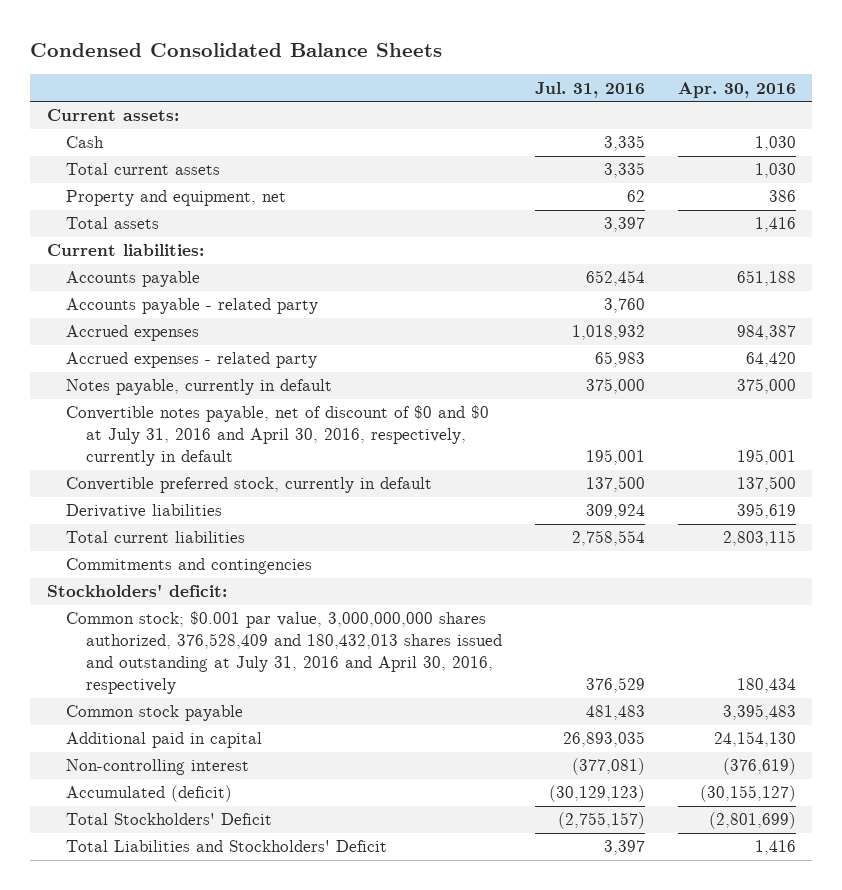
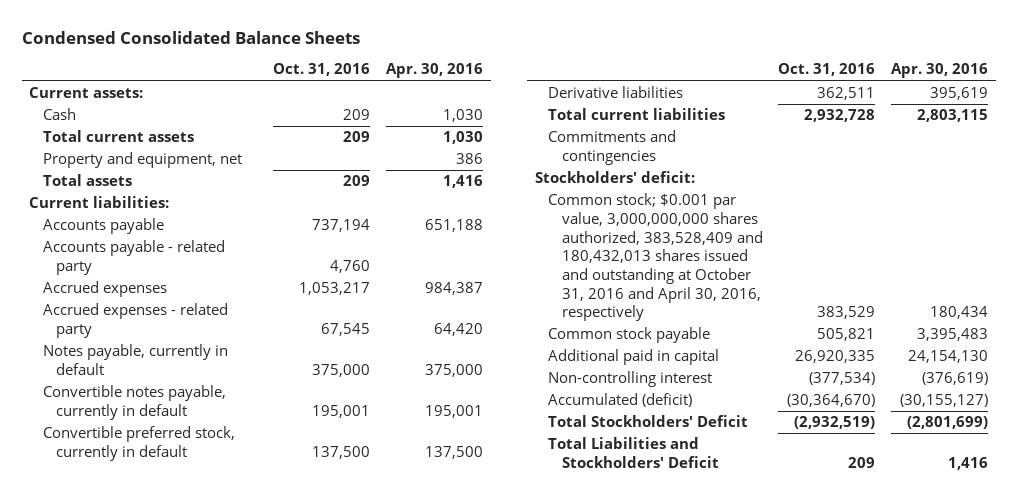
- | Jul. 31, 2016 | Apr. 30, 2016
+ | Oct. 31, 2016 | Apr. 30, 2016
- Convertible notes payable, net of discount of $0 and $0 at July 31, 2016 and April 30, 2016, respectively, currently in default | 195,001 | 195,001
+ Convertible notes payable, currently in default | 195,001 | 195,001
- Common stock; $0.001 par value, 3,000,000,000 shares authorized, 376,528,409 and 180,432,013 shares issued and outstanding at July 31, 2016 and April 30, 2016, respectively | 376,529 | 180,434
+ Common stock; $0.001 par value, 3,000,000,000 shares authorized, 383,528,409 and 180,432,013 shares issued and outstanding at October 31, 2016 and April 30, 2016, respectively | 383,529 | 180,434

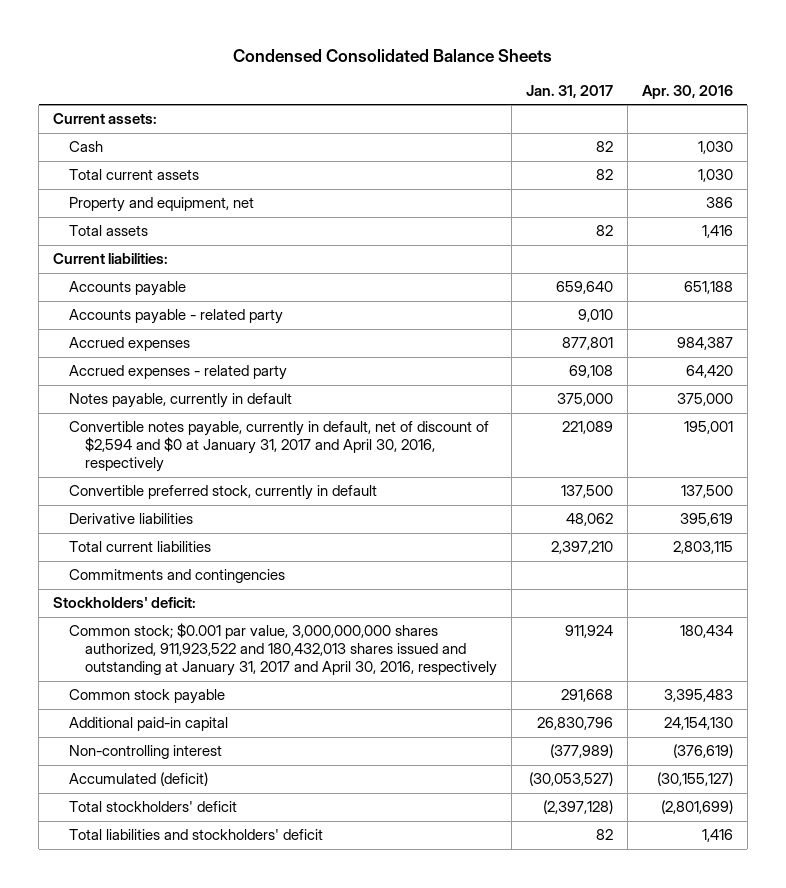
- | Oct. 31, 2016 | Apr. 30, 2016
+ | Jan. 31, 2017 | Apr. 30, 2016
- Convertible notes payable, currently in default | 195,001 | 195,001
+ Convertible notes payable, currently in default, net of discount of $2,594 and $0 at January 31, 2017 and April 30, 2016, respectively | 221,089 | 195,001
- Common stock; $0.001 par value, 3,000,000,000 shares authorized, 383,528,409 and 180,432,013 shares issued and outstanding at October 31, 2016 and April 30, 2016, respectively | 383,529 | 180,434
+ Common stock; $0.001 par value, 3,000,000,000 shares authorized, 911,923,522 and 180,432,013 shares issued and outstanding at January 31, 2017 and April 30, 2016, respectively | 911,924 | 180,434
- Additional paid in capital | 26,920,335 | 24,154,130
+ Additional paid-in capital | 26,830,796 | 24,154,130
- Total Stockholders' Deficit | (2,932,519) | (2,801,699)
- Total Liabilities and Stockholders' Deficit | 209 | 1,416
+ Total stockholders' deficit | (2,397,128) | (2,801,699)
+ Total liabilities and stockholders' deficit | 82 | 1,416

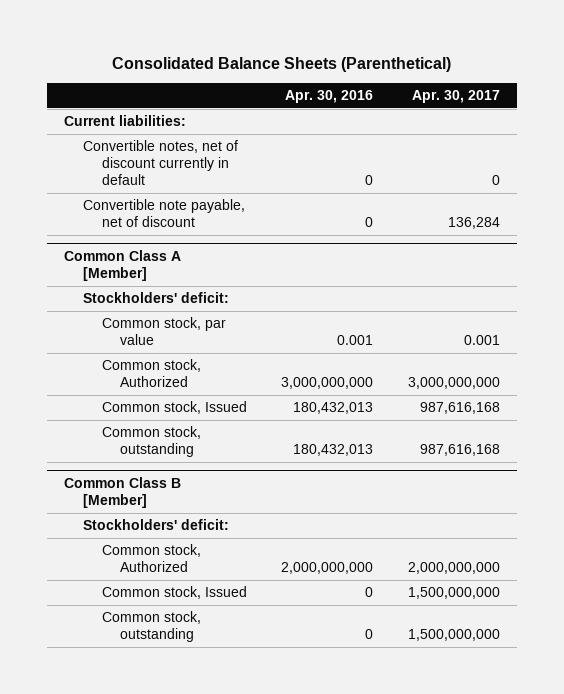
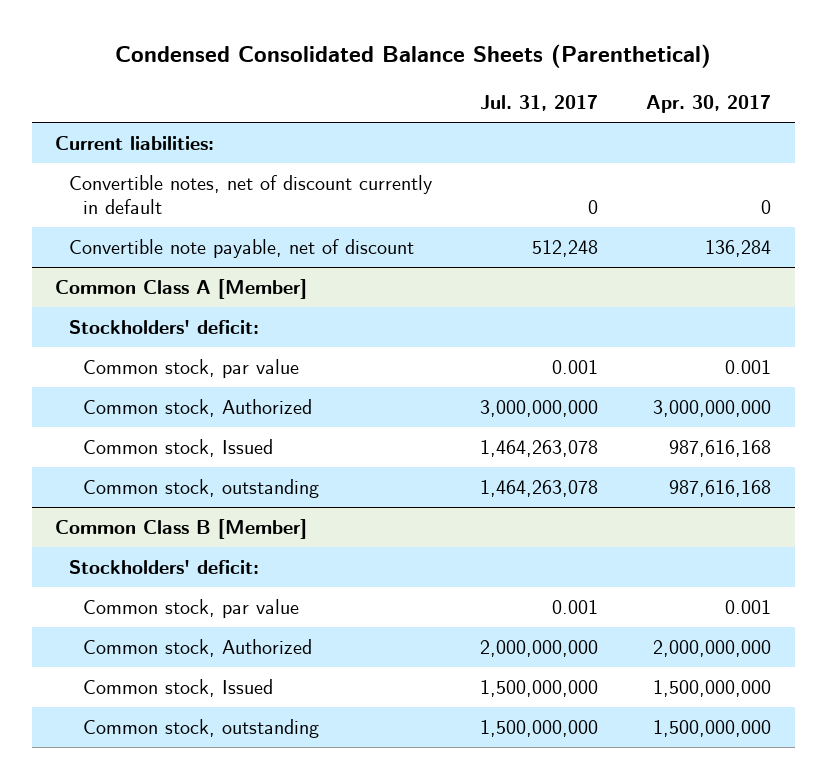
- Consolidated Balance Sheets (Parenthetical)
+ Condensed Consolidated Balance Sheets (Parenthetical)
- | Apr. 30, 2016 | Apr. 30, 2017
+ | Jul. 31, 2017 | Apr. 30, 2017
@ Common Class B [Member]
+ Common stock, par value | 0.001 | 0.001

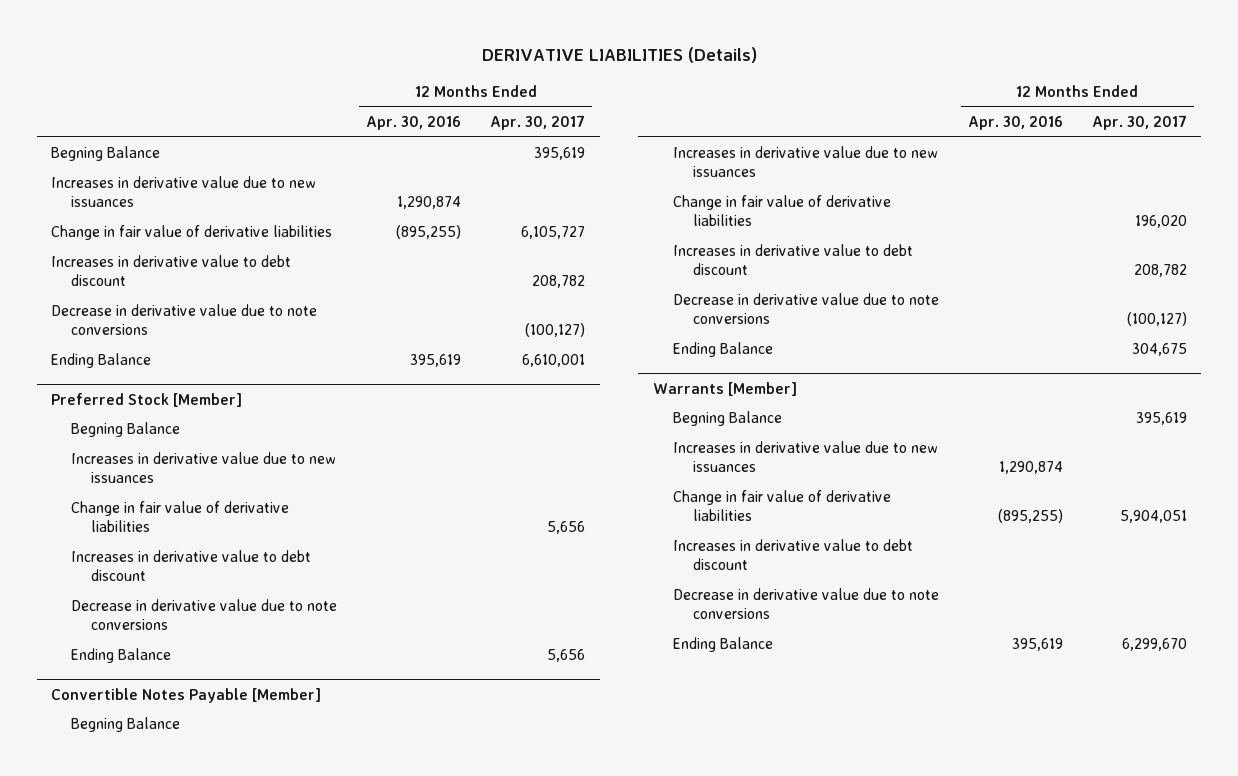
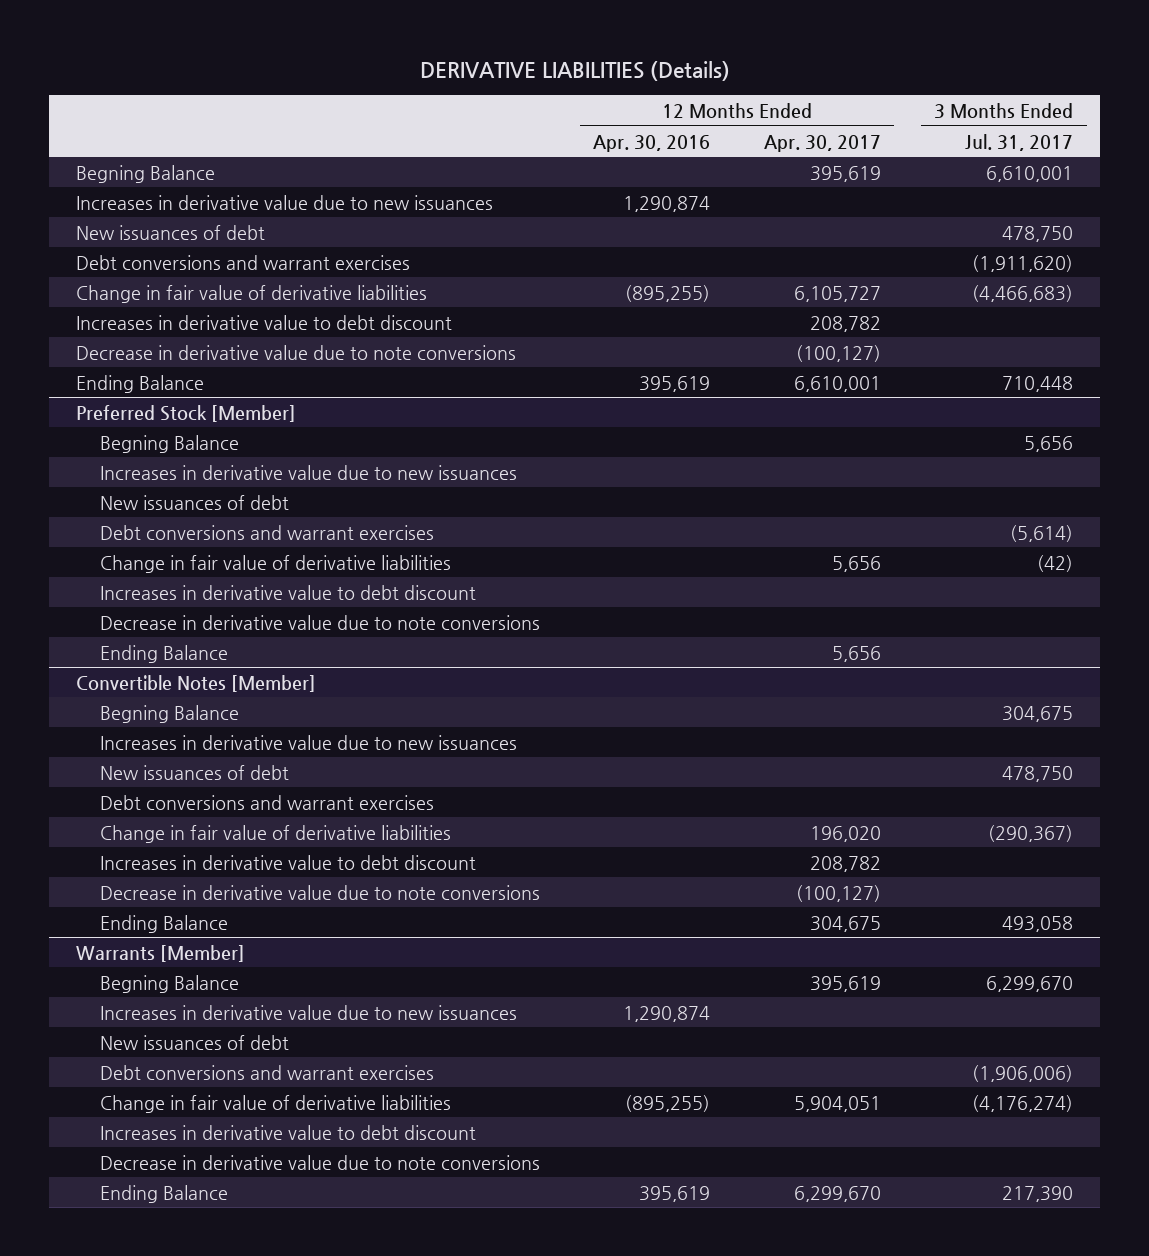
- | 12 Months Ended Apr. 30, 2016 | 12 Months Ended Apr. 30, 2017
+ | 12 Months Ended Apr. 30, 2016 | 12 Months Ended Apr. 30, 2017 | 3 Months Ended Jul. 31, 2017
+ New issuances of debt | | | 478,750
+ Debt conversions and warrant exercises | | | (1,911,620)
@ Preferred Stock [Member]
+ New issuances of debt
+ Debt conversions and warrant exercises | | | (5,614)
- Convertible Notes Payable [Member]
+ Convertible Notes [Member]
+ New issuances of debt | | | 478,750
+ Debt conversions and warrant exercises
@ Warrants [Member]
+ New issuances of debt
+ Debt conversions and warrant exercises | | | (1,906,006)

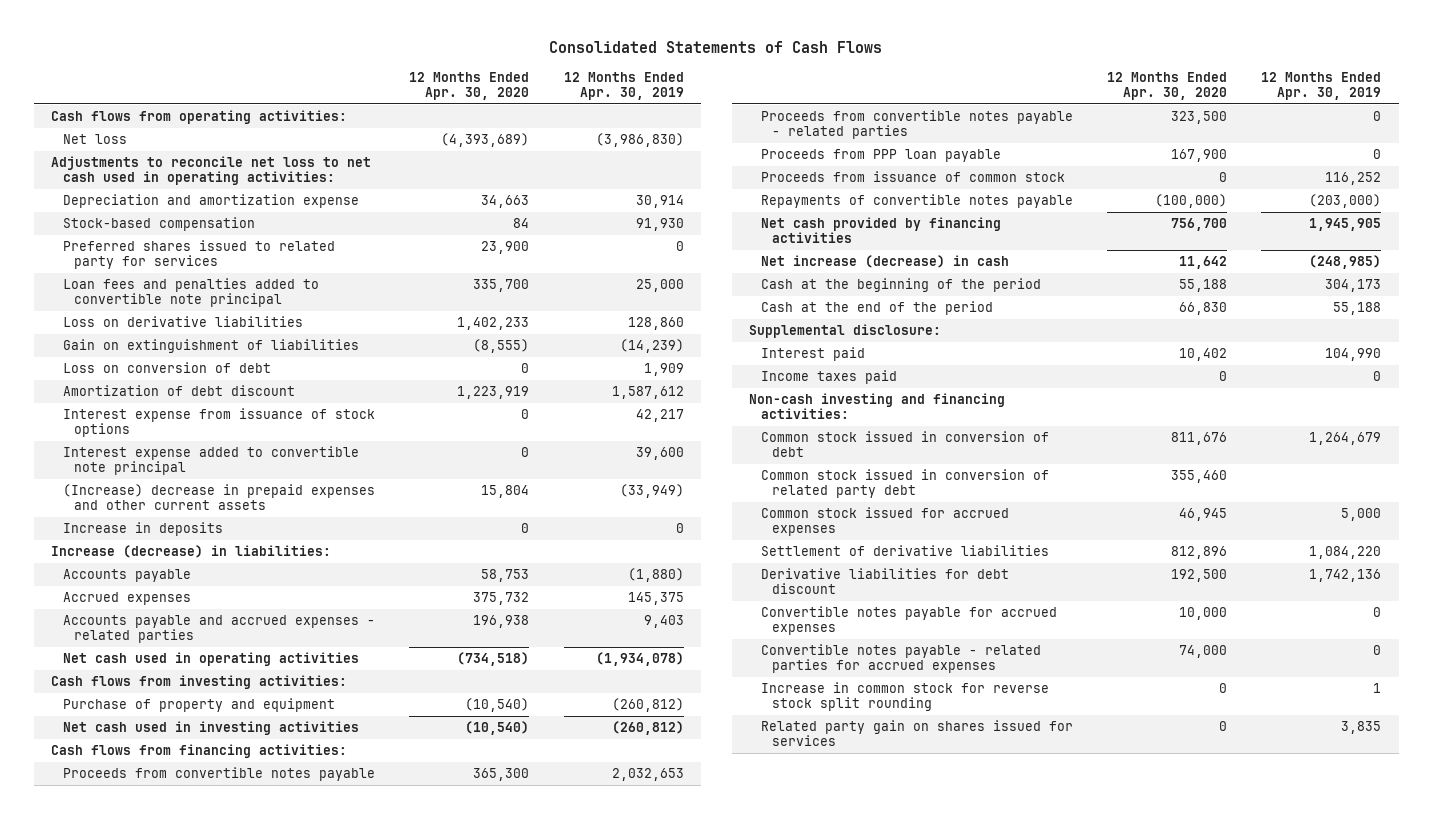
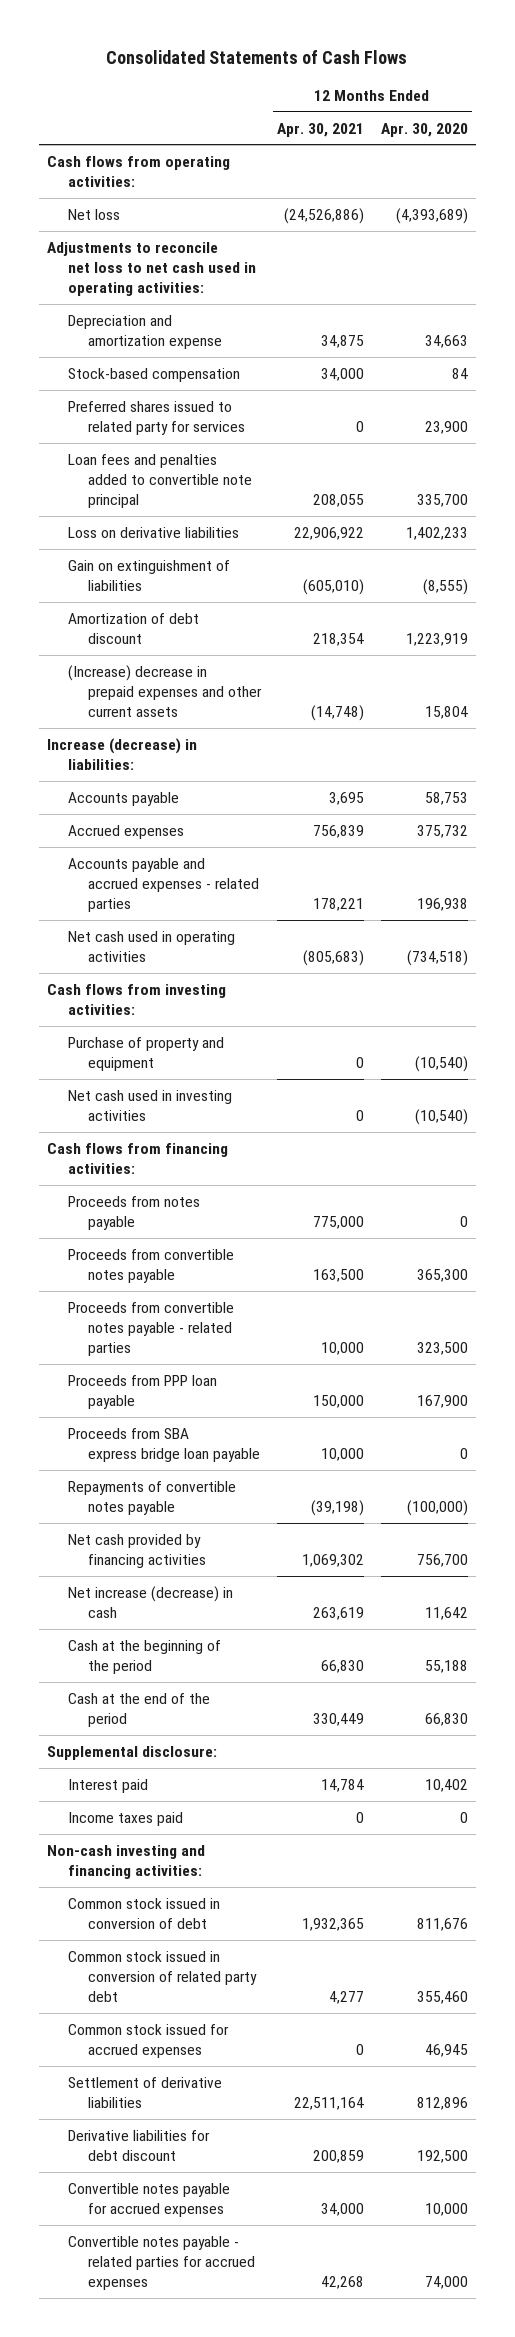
- | 12 Months Ended Apr. 30, 2020 | 12 Months Ended Apr. 30, 2019
+ | 12 Months Ended Apr. 30, 2021 | 12 Months Ended Apr. 30, 2020
- Loss on conversion of debt | 0 | 1,909
- Interest expense from issuance of stock options | 0 | 42,217
- Interest expense added to convertible note principal | 0 | 39,600
- Increase in deposits | 0 | 0
+ Proceeds from notes payable | 775,000 | 0
- Proceeds from issuance of common stock | 0 | 116,252
+ Proceeds from SBA express bridge loan payable | 10,000 | 0
- Increase in common stock for reverse stock split rounding | 0 | 1
- Related party gain on shares issued for services | 0 | 3,835

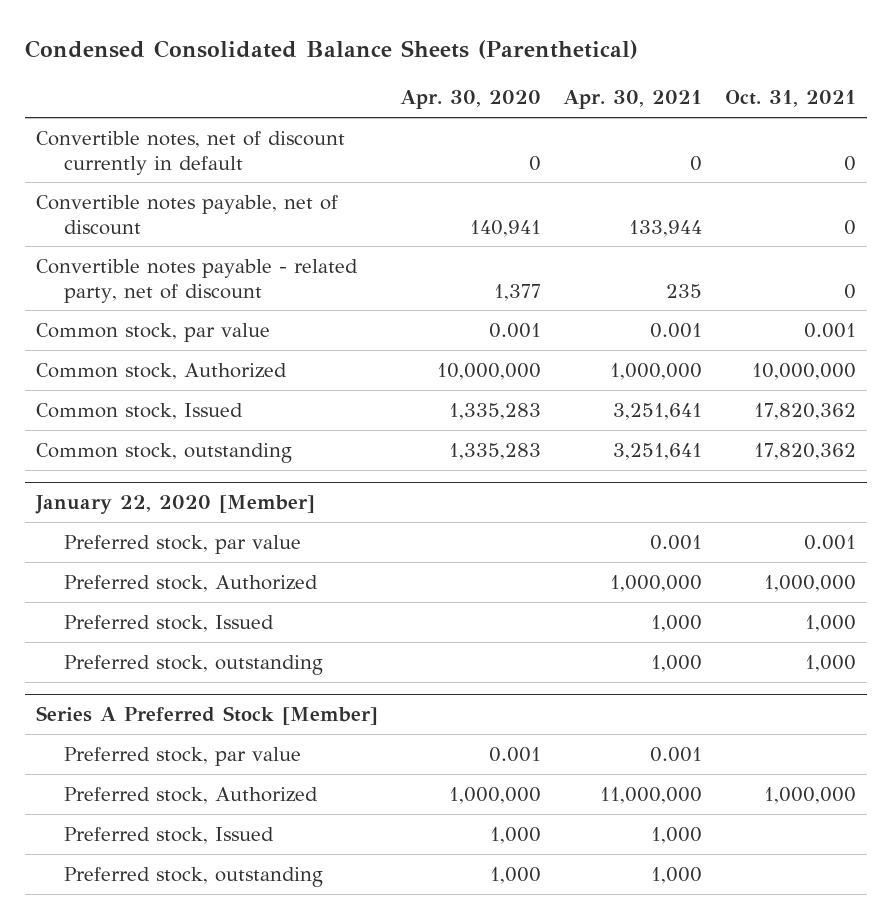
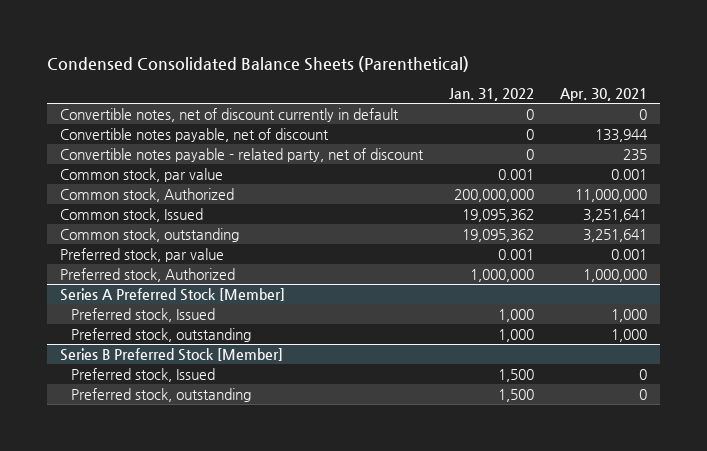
- | Apr. 30, 2020 | Apr. 30, 2021 | Oct. 31, 2021
+ | Jan. 31, 2022 | Apr. 30, 2021
- Common stock, Authorized | 10,000,000 | 1,000,000 | 10,000,000
+ Common stock, Authorized | 200,000,000 | 11,000,000
- January 22, 2020 [Member]
- Preferred stock, Issued | | 1,000 | 1,000
- Preferred stock, outstanding | | 1,000 | 1,000
@ Series A Preferred Stock [Member]
- Preferred stock, par value | 0.001 | 0.001 |
- Preferred stock, Authorized | 1,000,000 | 11,000,000 | 1,000,000
+ Series B Preferred Stock [Member]
+ Preferred stock, Issued | 1,500 | 0
+ Preferred stock, outstanding | 1,500 | 0

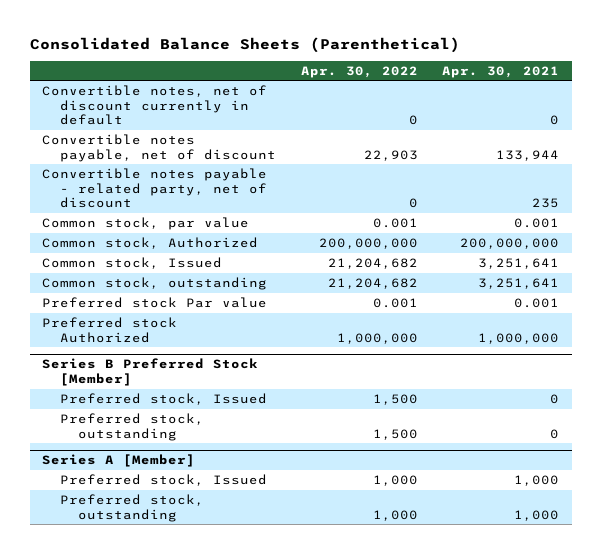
- Condensed Consolidated Balance Sheets (Parenthetical)
+ Consolidated Balance Sheets (Parenthetical)
- | Jan. 31, 2022 | Apr. 30, 2021
+ | Apr. 30, 2022 | Apr. 30, 2021
- Common stock, Authorized | 200,000,000 | 11,000,000
+ Common stock, Authorized | 200,000,000 | 200,000,000
- Preferred stock, par value | 0.001 | 0.001
- Preferred stock, Authorized | 1,000,000 | 1,000,000
- Series A Preferred Stock [Member]
- Preferred stock, Issued | 1,000 | 1,000
- Preferred stock, outstanding | 1,000 | 1,000
+ Preferred stock Par value | 0.001 | 0.001
+ Preferred stock Authorized | 1,000,000 | 1,000,000
+ Series A [Member]
+ Preferred stock, Issued | 1,000 | 1,000
+ Preferred stock, outstanding | 1,000 | 1,000

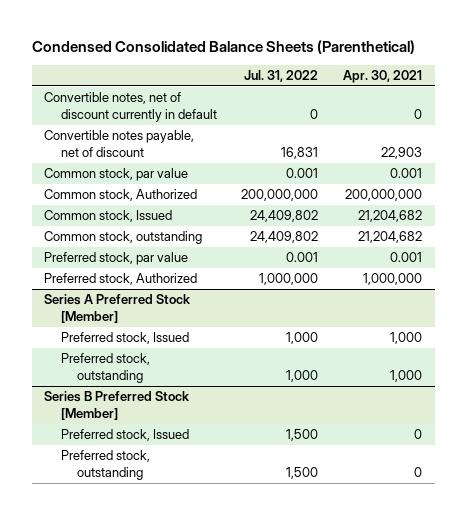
- Consolidated Balance Sheets (Parenthetical)
+ Condensed Consolidated Balance Sheets (Parenthetical)
- | Apr. 30, 2022 | Apr. 30, 2021
+ | Jul. 31, 2022 | Apr. 30, 2021
- Convertible notes payable, net of discount | 22,903 | 133,944
- Convertible notes payable - related party, net of discount | 0 | 235
+ Convertible notes payable, net of discount | 16,831 | 22,903
- Common stock, Issued | 21,204,682 | 3,251,641
- Common stock, outstanding | 21,204,682 | 3,251,641
- Preferred stock Par value | 0.001 | 0.001
- Preferred stock Authorized | 1,000,000 | 1,000,000
+ Common stock, Issued | 24,409,802 | 21,204,682
+ Common stock, outstanding | 24,409,802 | 21,204,682
+ Preferred stock, par value | 0.001 | 0.001
+ Preferred stock, Authorized | 1,000,000 | 1,000,000
+ Series A Preferred Stock [Member]
+ Preferred stock, Issued | 1,000 | 1,000
+ Preferred stock, outstanding | 1,000 | 1,000
- Series A [Member]
- Preferred stock, Issued | 1,000 | 1,000
- Preferred stock, outstanding | 1,000 | 1,000

